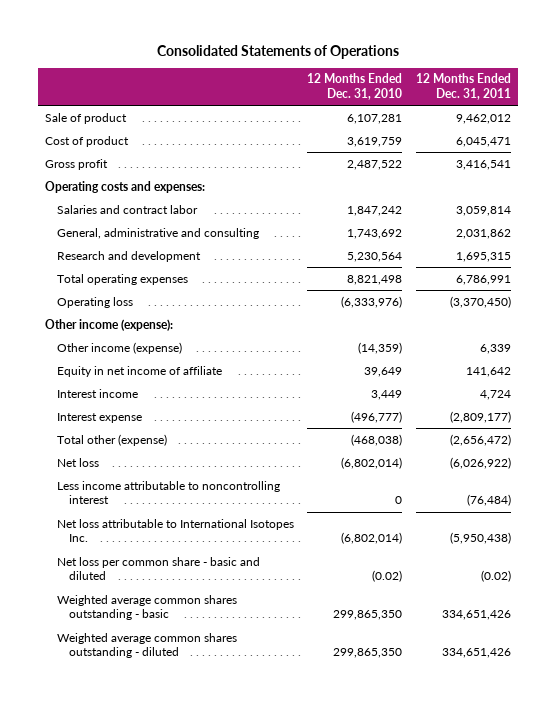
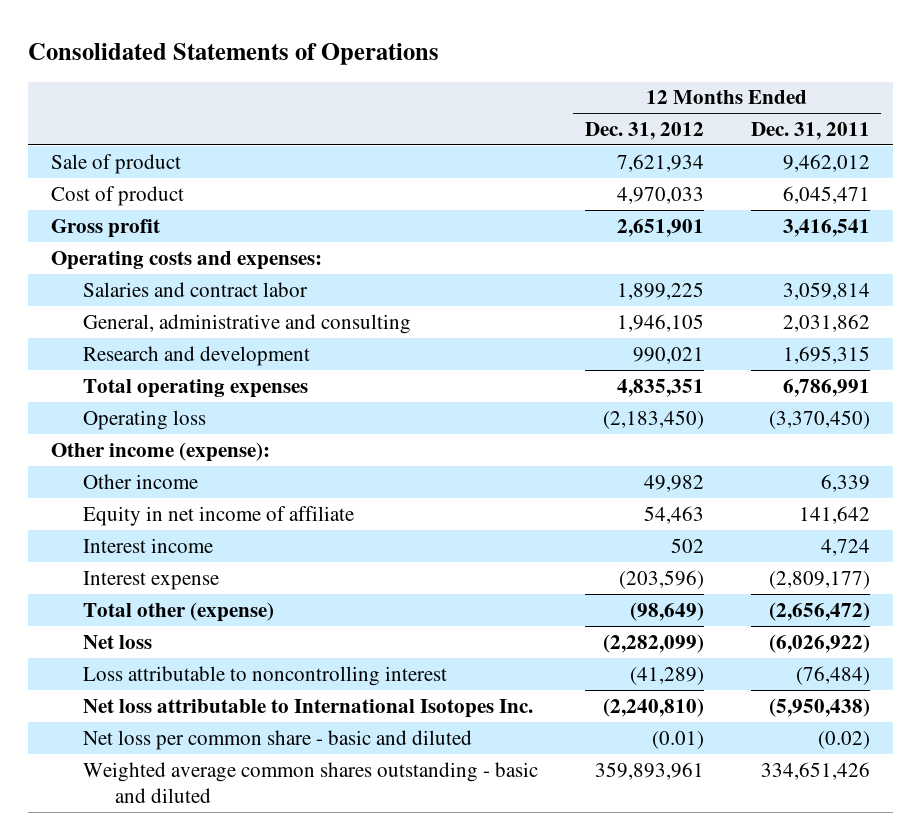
- | 12 Months Ended Dec. 31, 2010 | 12 Months Ended Dec. 31, 2011
+ | 12 Months Ended Dec. 31, 2012 | 12 Months Ended Dec. 31, 2011
- Other income (expense) | (14,359) | 6,339
+ Other income | 49,982 | 6,339
- Less income attributable to noncontrolling interest | 0 | (76,484)
+ Loss attributable to noncontrolling interest | (41,289) | (76,484)
- Weighted average common shares outstanding - basic | 299,865,350 | 334,651,426
- Weighted average common shares outstanding - diluted | 299,865,350 | 334,651,426
+ Weighted average common shares outstanding - basic and diluted | 359,893,961 | 334,651,426

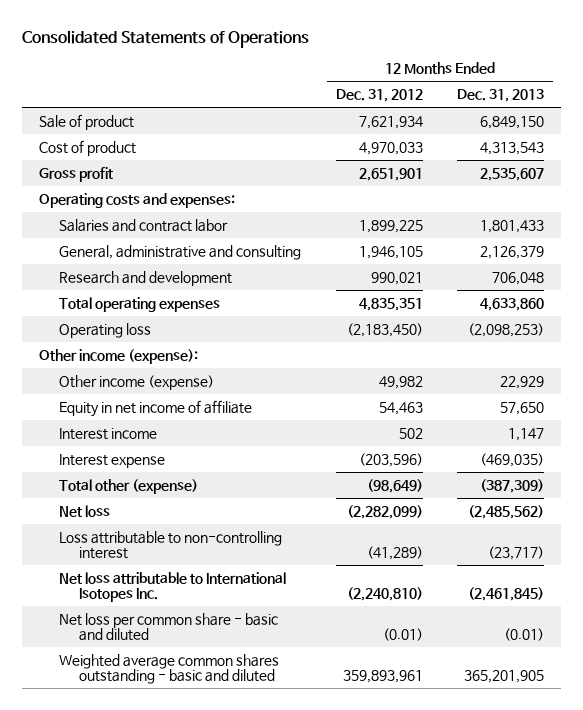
- | 12 Months Ended Dec. 31, 2012 | 12 Months Ended Dec. 31, 2011
+ | 12 Months Ended Dec. 31, 2012 | 12 Months Ended Dec. 31, 2013
- Other income | 49,982 | 6,339
+ Other income (expense) | 49,982 | 22,929
- Loss attributable to noncontrolling interest | (41,289) | (76,484)
+ Loss attributable to non-controlling interest | (41,289) | (23,717)

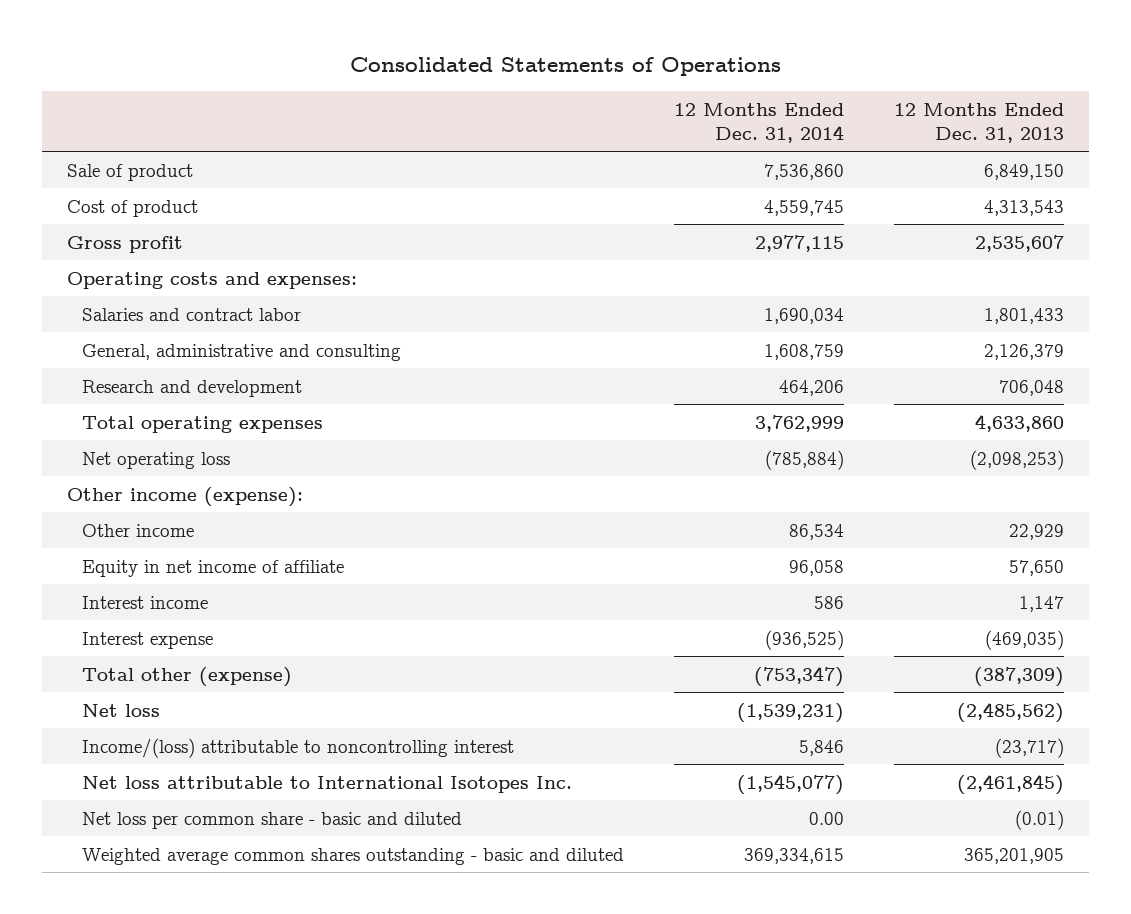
- | 12 Months Ended Dec. 31, 2012 | 12 Months Ended Dec. 31, 2013
+ | 12 Months Ended Dec. 31, 2014 | 12 Months Ended Dec. 31, 2013
- Operating loss | (2,183,450) | (2,098,253)
+ Net operating loss | (785,884) | (2,098,253)
- Other income (expense) | 49,982 | 22,929
+ Other income | 86,534 | 22,929
- Loss attributable to non-controlling interest | (41,289) | (23,717)
+ Income/(loss) attributable to noncontrolling interest | 5,846 | (23,717)

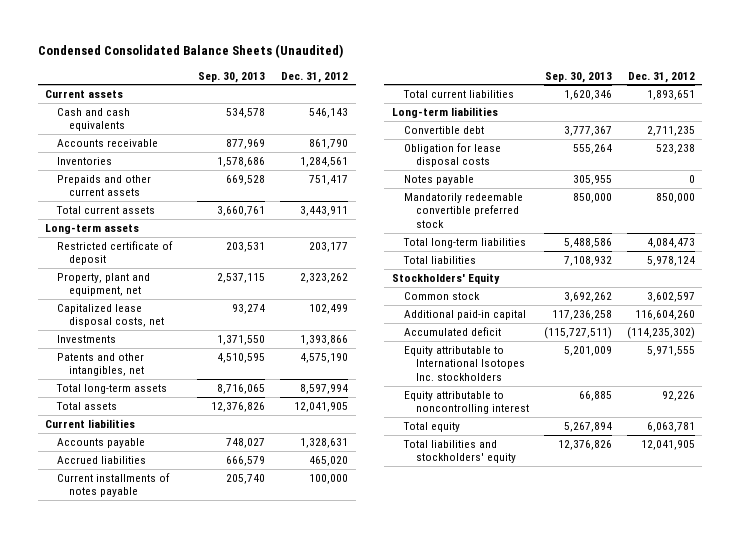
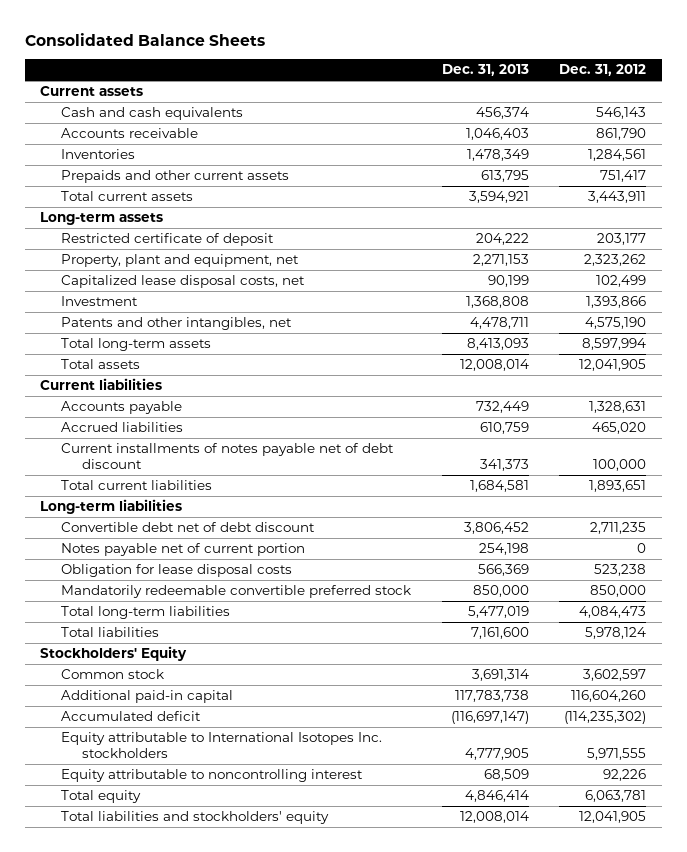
- Condensed Consolidated Balance Sheets (Unaudited)
+ Consolidated Balance Sheets
- | Sep. 30, 2013 | Dec. 31, 2012
+ | Dec. 31, 2013 | Dec. 31, 2012
- Investments | 1,371,550 | 1,393,866
+ Investment | 1,368,808 | 1,393,866
- Current installments of notes payable | 205,740 | 100,000
+ Current installments of notes payable net of debt discount | 341,373 | 100,000
- Convertible debt | 3,777,367 | 2,711,235
+ Convertible debt net of debt discount | 3,806,452 | 2,711,235
+ Notes payable net of current portion | 254,198 | 0
- Notes payable | 305,955 | 0

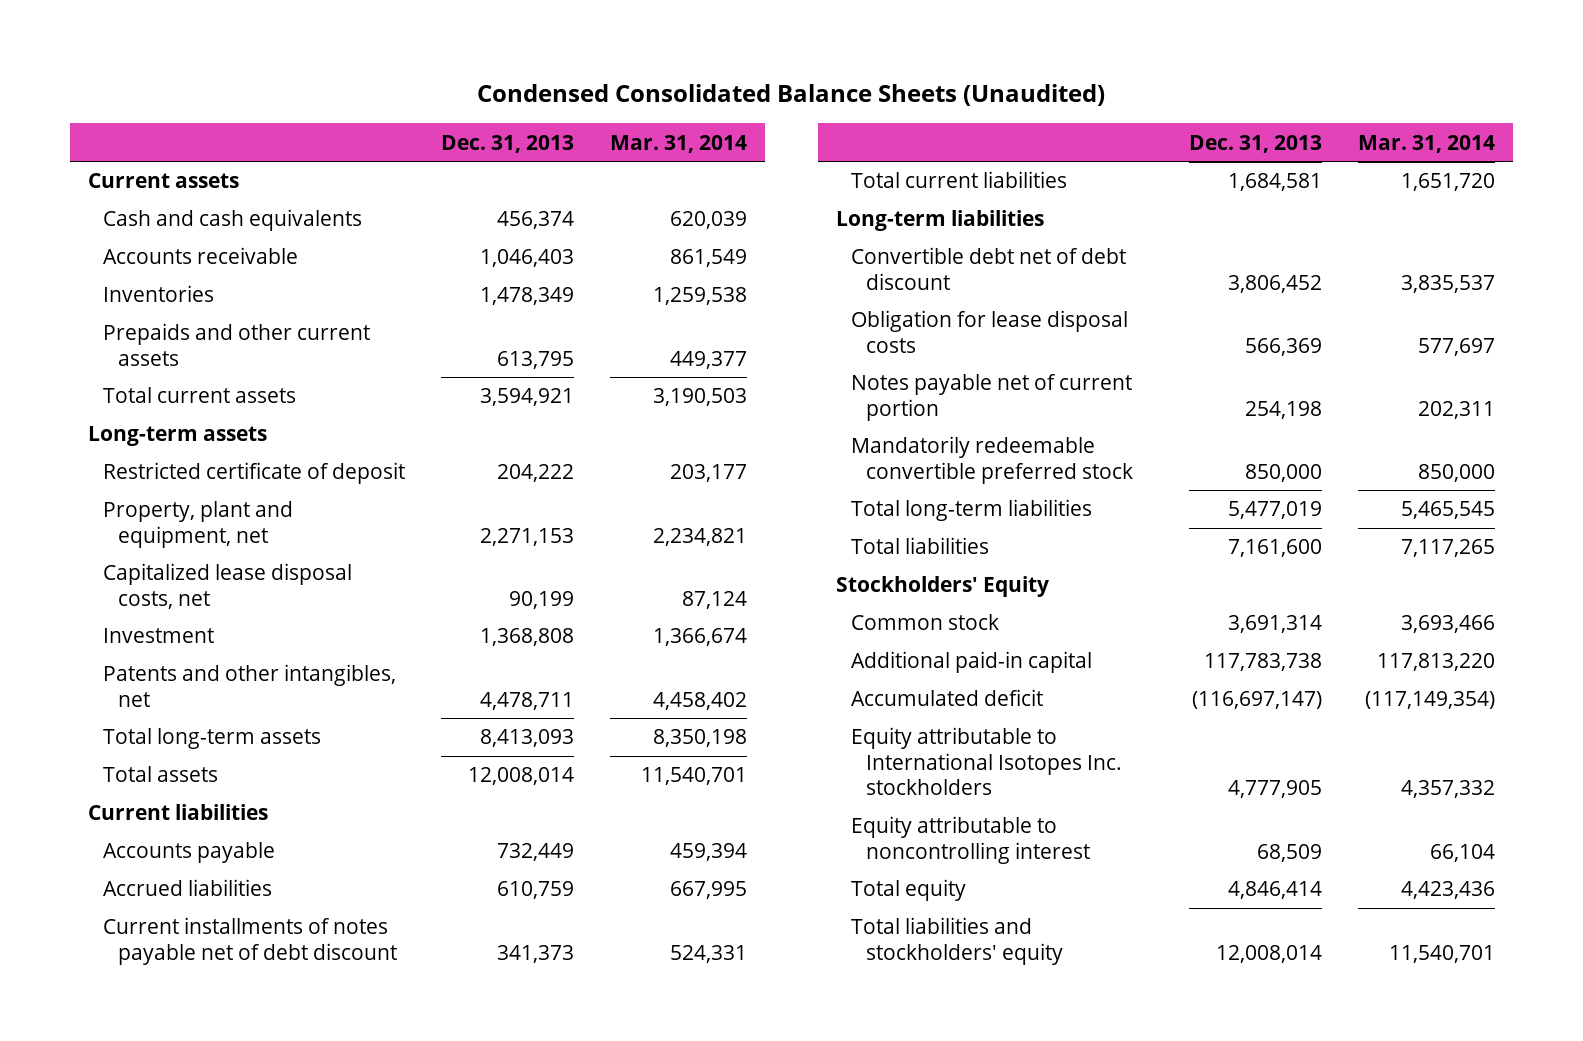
- Consolidated Balance Sheets
+ Condensed Consolidated Balance Sheets (Unaudited)
- | Dec. 31, 2013 | Dec. 31, 2012
+ | Dec. 31, 2013 | Mar. 31, 2014
moved down: Notes payable net of current portion | 254,198 | 202,311

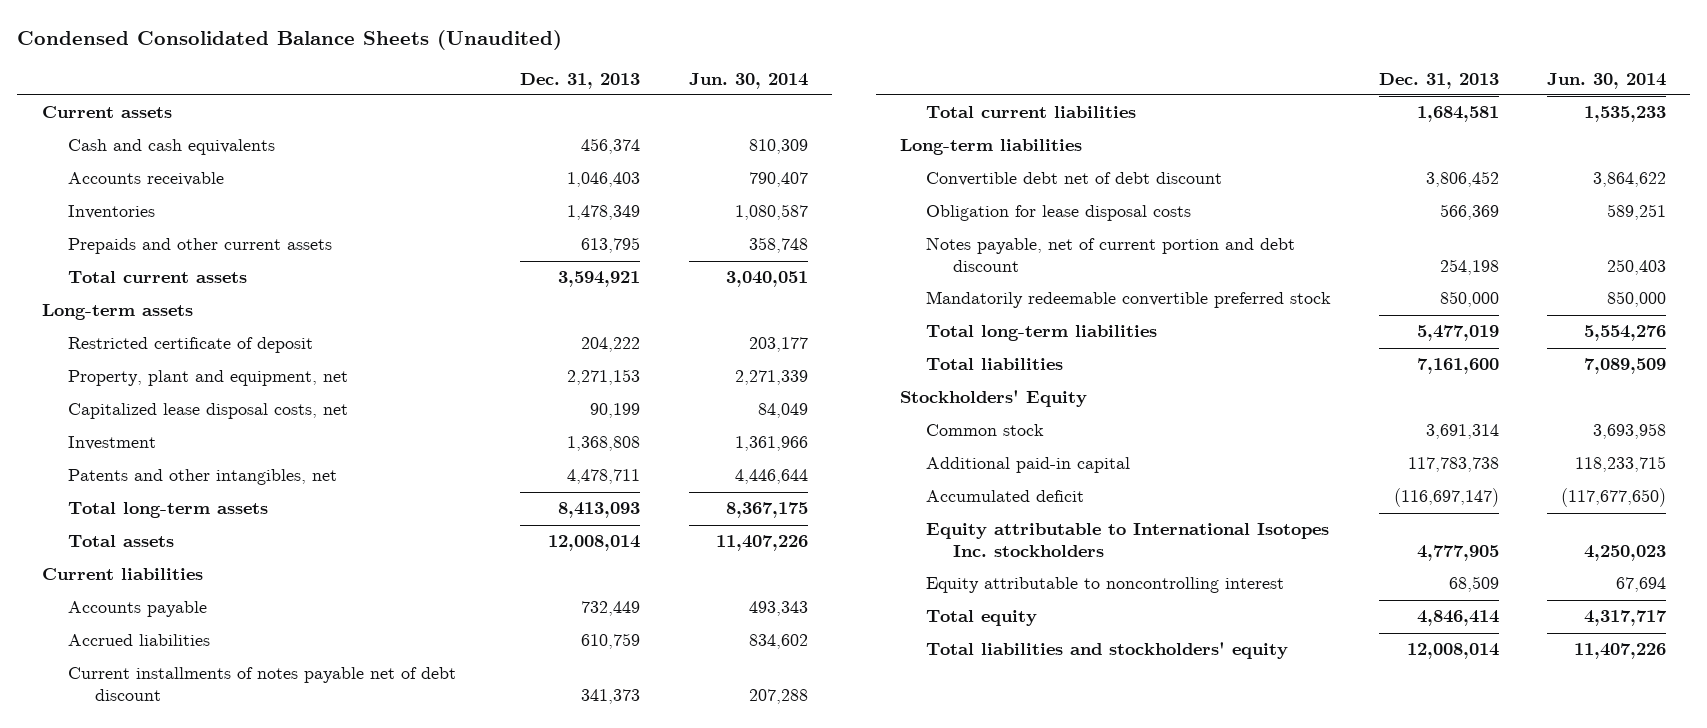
- | Dec. 31, 2013 | Mar. 31, 2014
+ | Dec. 31, 2013 | Jun. 30, 2014
- Notes payable net of current portion | 254,198 | 202,311
+ Notes payable, net of current portion and debt discount | 254,198 | 250,403

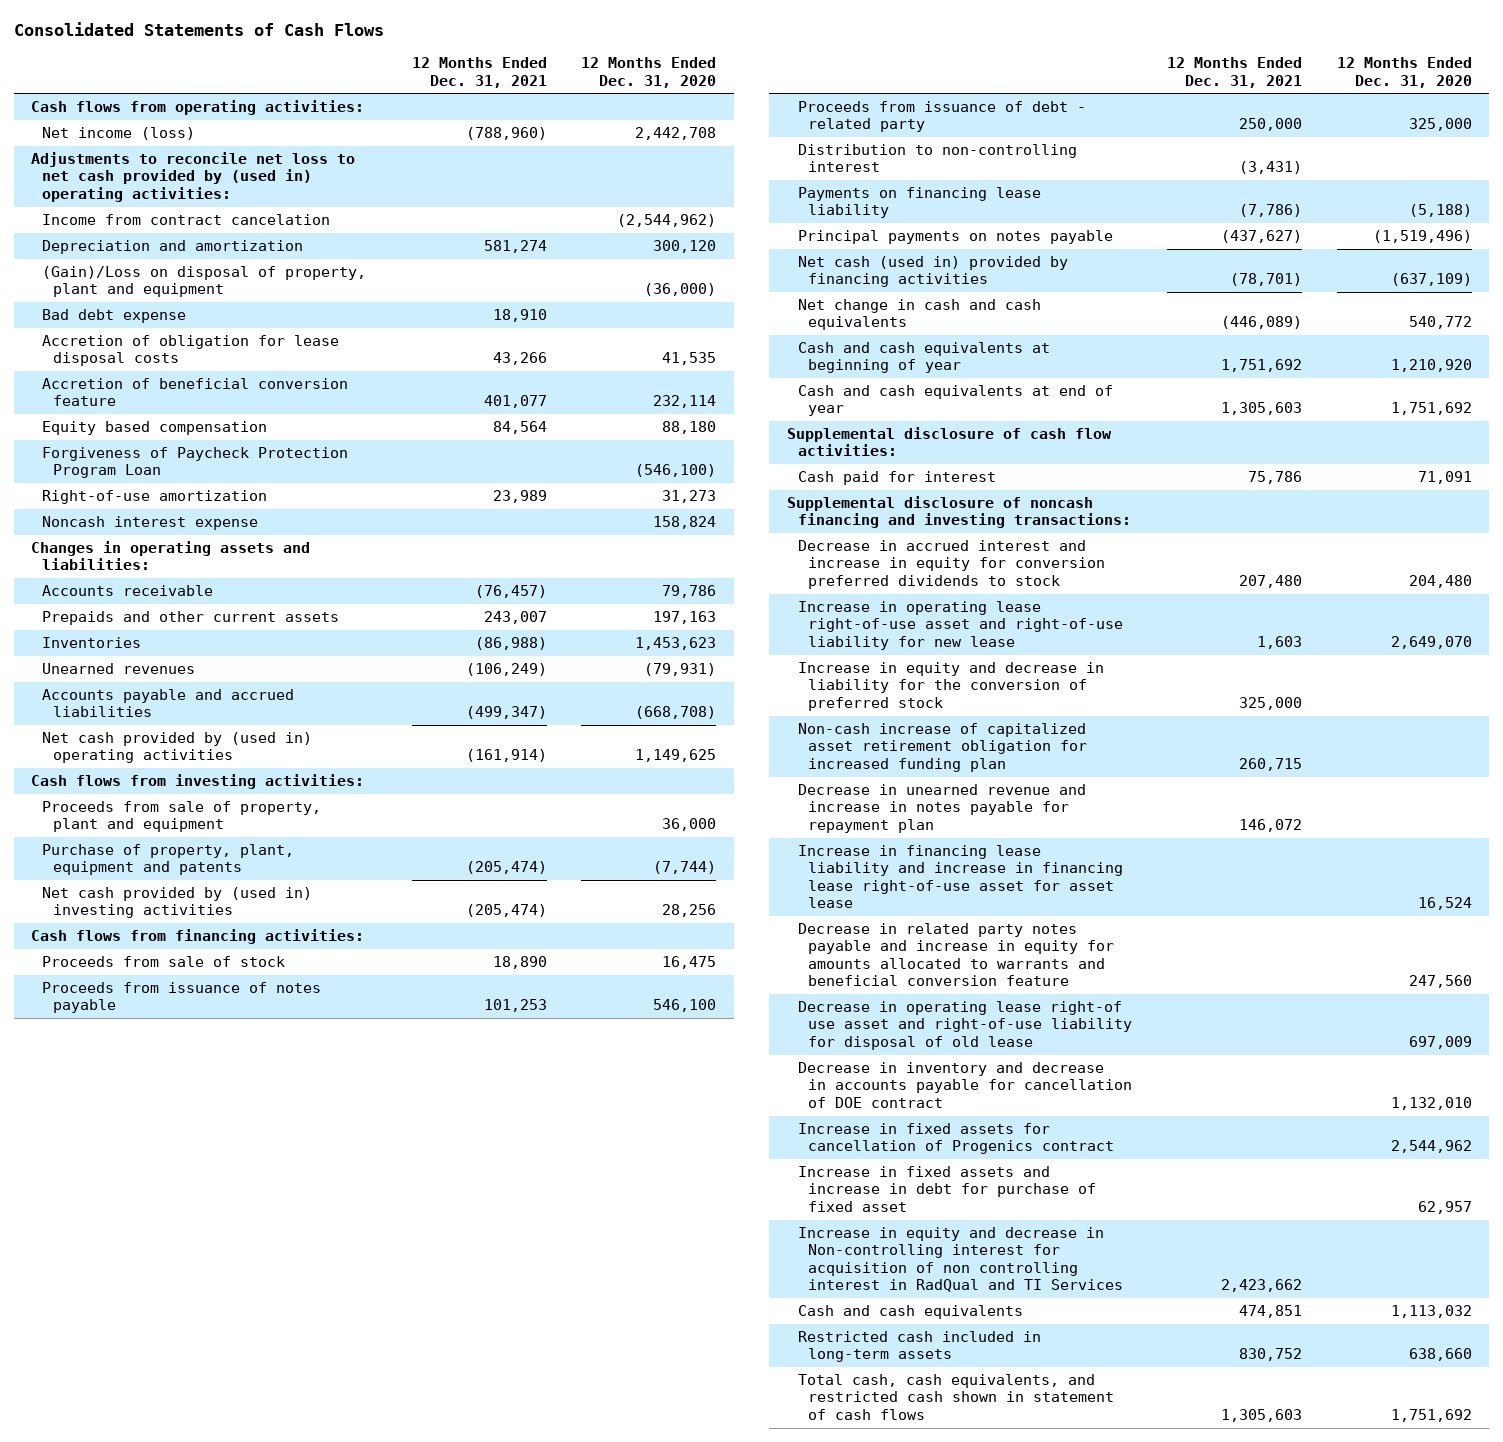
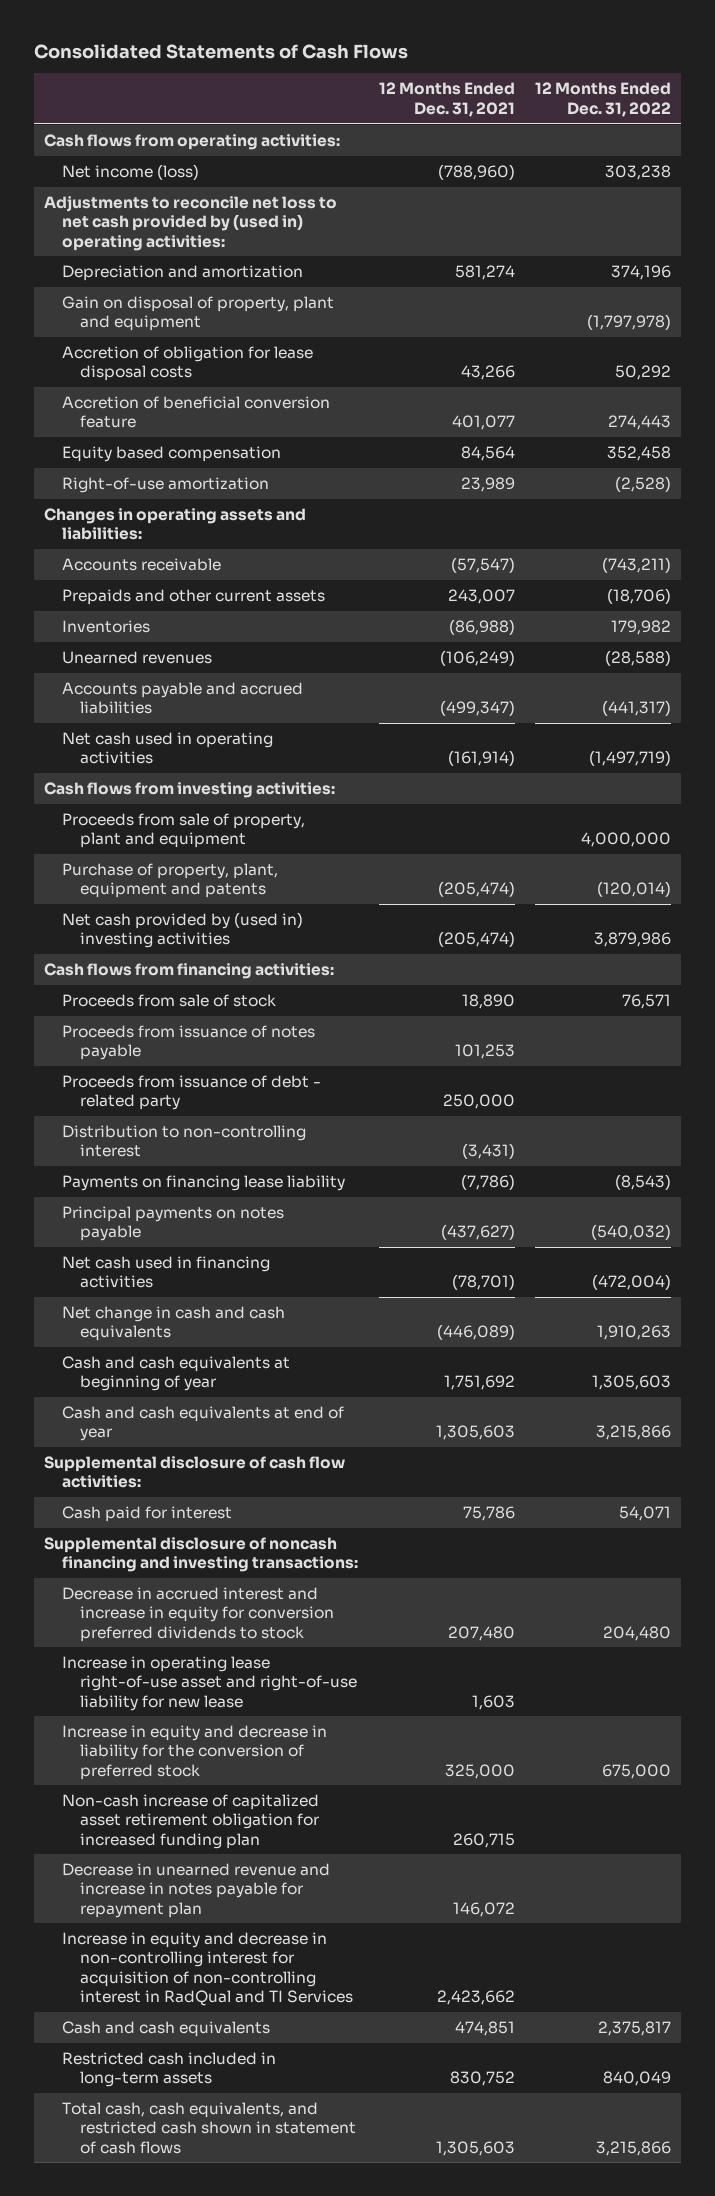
- | 12 Months Ended Dec. 31, 2021 | 12 Months Ended Dec. 31, 2020
+ | 12 Months Ended Dec. 31, 2021 | 12 Months Ended Dec. 31, 2022
- Income from contract cancelation | | (2,544,962)
- (Gain)/Loss on disposal of property, plant and equipment | | (36,000)
- Bad debt expense | 18,910 |
+ Gain on disposal of property, plant and equipment | | (1,797,978)
- Forgiveness of Paycheck Protection Program Loan | | (546,100)
- Noncash interest expense | | 158,824
- Accounts receivable | (76,457) | 79,786
+ Accounts receivable | (57,547) | (743,211)
- Net cash provided by (used in) operating activities | (161,914) | 1,149,625
+ Net cash used in operating activities | (161,914) | (1,497,719)
- Net cash (used in) provided by financing activities | (78,701) | (637,109)
+ Net cash used in financing activities | (78,701) | (472,004)
- Increase in financing lease liability and increase in financing lease right-of-use asset for asset lease | | 16,524
- Decrease in related party notes payable and increase in equity for amounts allocated to warrants and beneficial conversion feature | | 247,560
- Decrease in operating lease right-of use asset and right-of-use liability for disposal of old lease | | 697,009
- Decrease in inventory and decrease in accounts payable for cancellation of DOE contract | | 1,132,010
- Increase in fixed assets for cancellation of Progenics contract | | 2,544,962
- Increase in fixed assets and increase in debt for purchase of fixed asset | | 62,957
- Increase in equity and decrease in Non-controlling interest for acquisition of non controlling interest in RadQual and TI Services | 2,423,662 |
+ Increase in equity and decrease in non-controlling interest for acquisition of non-controlling interest in RadQual and TI Services | 2,423,662 |

